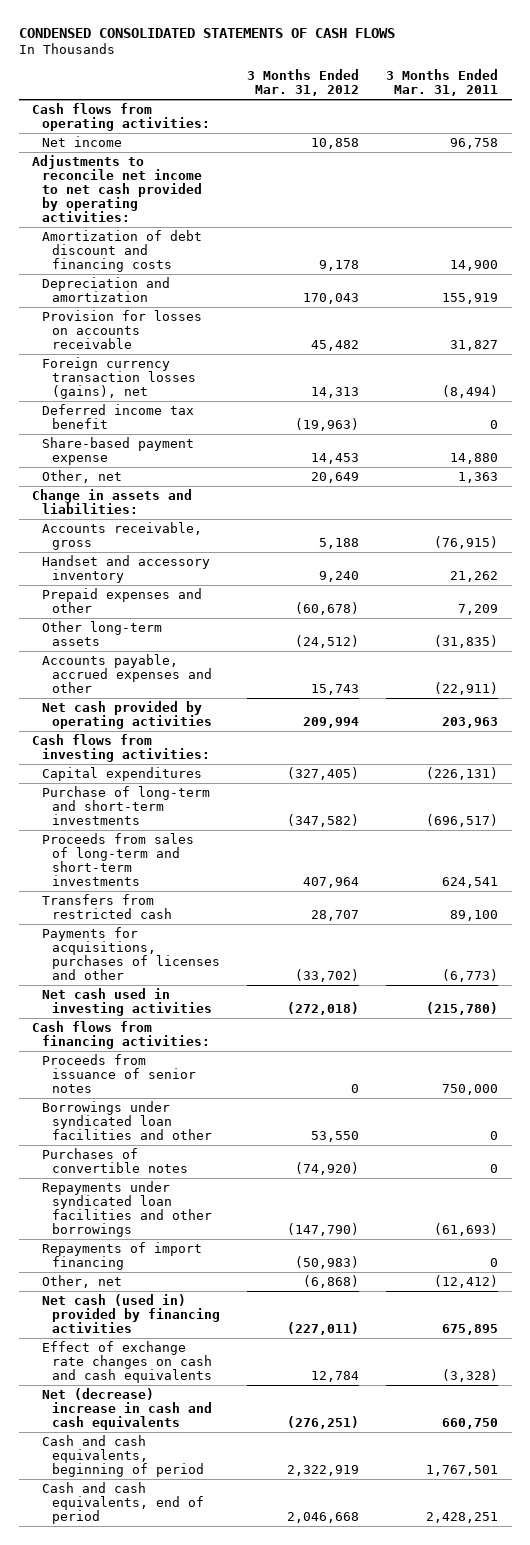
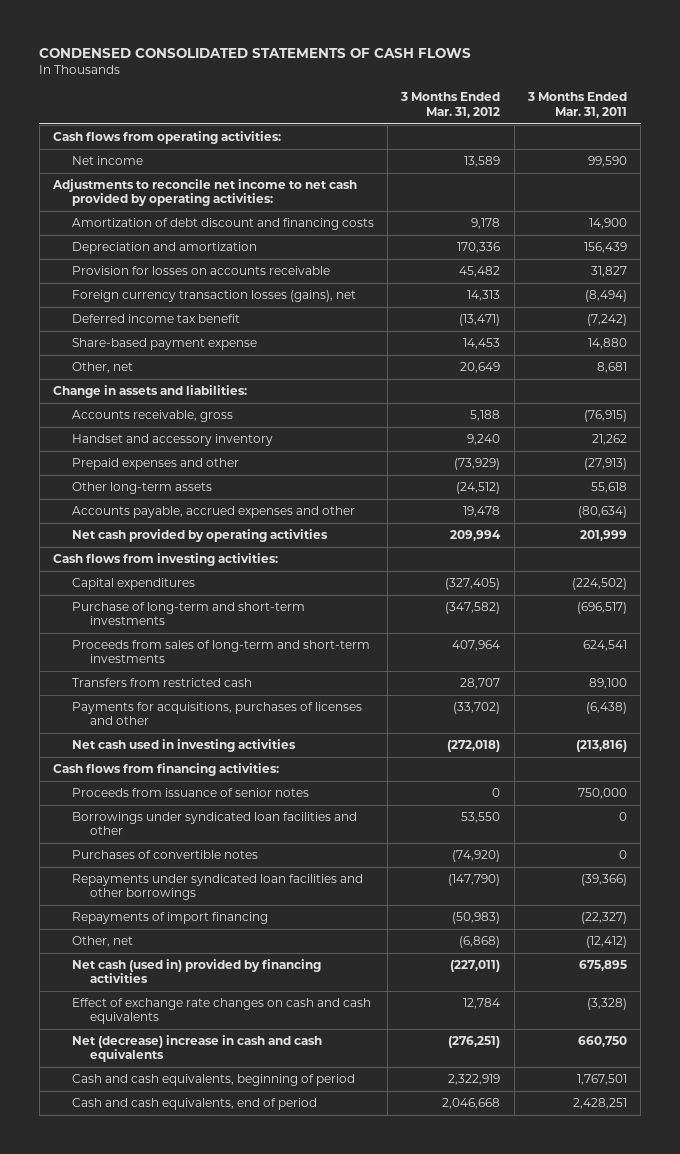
- Net income | 10,858 | 96,758
+ Net income | 13,589 | 99,590
- Depreciation and amortization | 170,043 | 155,919
+ Depreciation and amortization | 170,336 | 156,439
- Deferred income tax benefit | (19,963) | 0
+ Deferred income tax benefit | (13,471) | (7,242)
- Other, net | 20,649 | 1,363
+ Other, net | 20,649 | 8,681
- Prepaid expenses and other | (60,678) | 7,209
- Other long-term assets | (24,512) | (31,835)
- Accounts payable, accrued expenses and other | 15,743 | (22,911)
- Net cash provided by operating activities | 209,994 | 203,963
+ Prepaid expenses and other | (73,929) | (27,913)
+ Other long-term assets | (24,512) | 55,618
+ Accounts payable, accrued expenses and other | 19,478 | (80,634)
+ Net cash provided by operating activities | 209,994 | 201,999
- Capital expenditures | (327,405) | (226,131)
+ Capital expenditures | (327,405) | (224,502)
- Payments for acquisitions, purchases of licenses and other | (33,702) | (6,773)
- Net cash used in investing activities | (272,018) | (215,780)
+ Payments for acquisitions, purchases of licenses and other | (33,702) | (6,438)
+ Net cash used in investing activities | (272,018) | (213,816)
- Repayments under syndicated loan facilities and other borrowings | (147,790) | (61,693)
- Repayments of import financing | (50,983) | 0
+ Repayments under syndicated loan facilities and other borrowings | (147,790) | (39,366)
+ Repayments of import financing | (50,983) | (22,327)

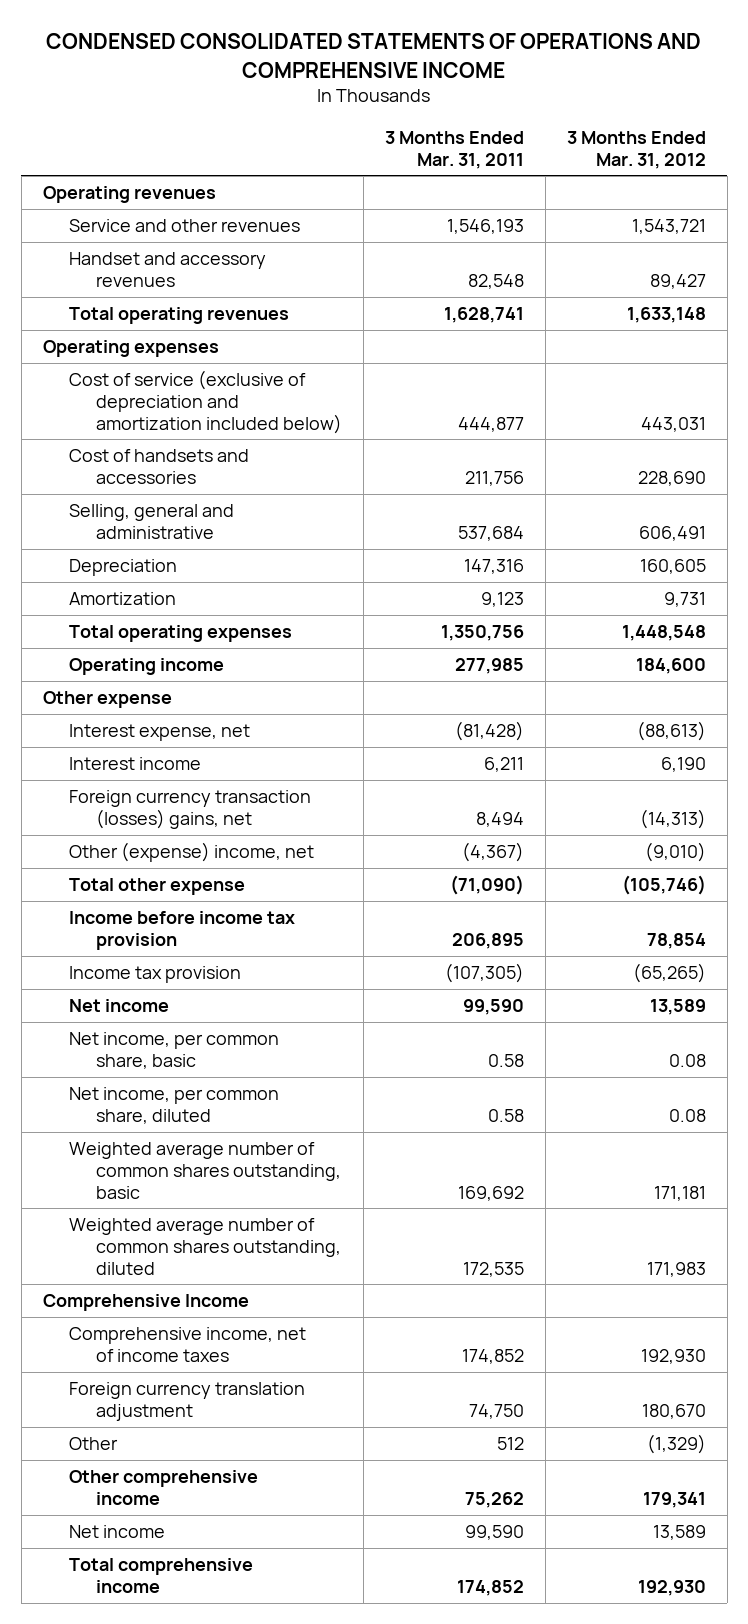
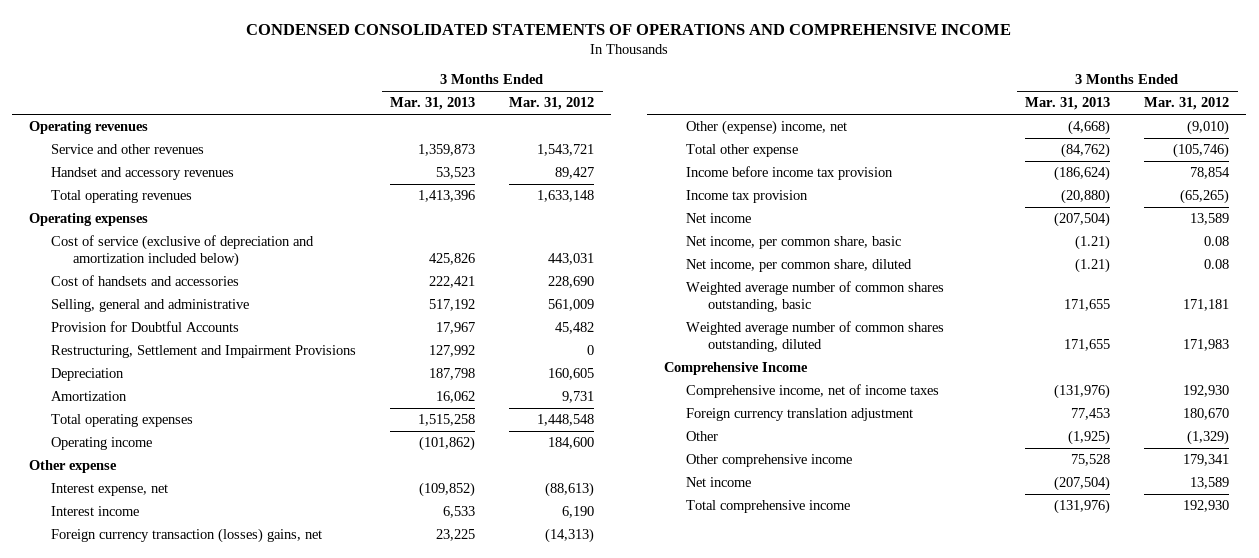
- | 3 Months Ended Mar. 31, 2011 | 3 Months Ended Mar. 31, 2012
+ | 3 Months Ended Mar. 31, 2013 | 3 Months Ended Mar. 31, 2012
- Selling, general and administrative | 537,684 | 606,491
+ Selling, general and administrative | 517,192 | 561,009
+ Provision for Doubtful Accounts | 17,967 | 45,482
+ Restructuring, Settlement and Impairment Provisions | 127,992 | 0

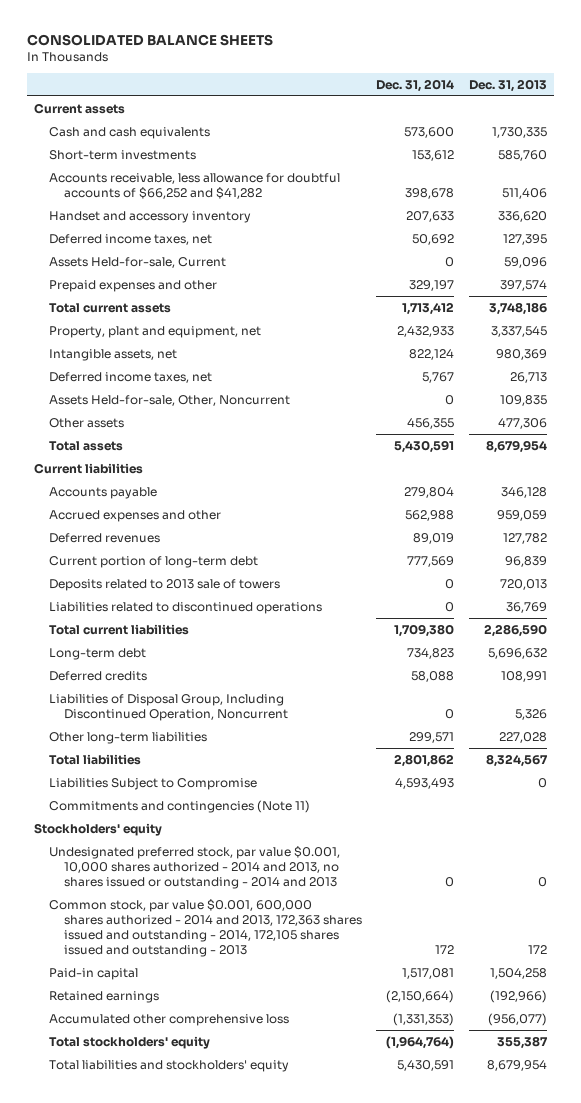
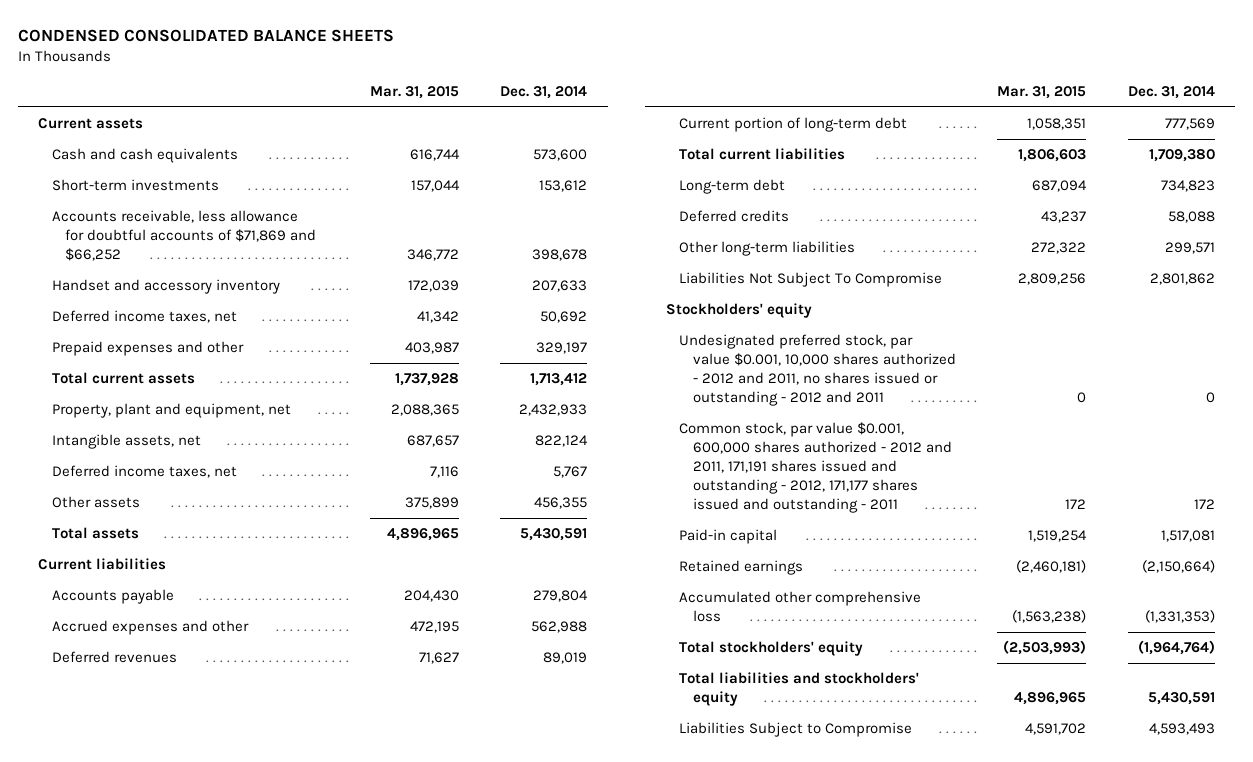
- CONSOLIDATED BALANCE SHEETS
+ CONDENSED CONSOLIDATED BALANCE SHEETS
- | Dec. 31, 2014 | Dec. 31, 2013
+ | Mar. 31, 2015 | Dec. 31, 2014
- Accounts receivable, less allowance for doubtful accounts of $66,252 and $41,282 | 398,678 | 511,406
+ Accounts receivable, less allowance for doubtful accounts of $71,869 and $66,252 | 346,772 | 398,678
- Assets Held-for-sale, Current | 0 | 59,096
- Assets Held-for-sale, Other, Noncurrent | 0 | 109,835
- Deposits related to 2013 sale of towers | 0 | 720,013
- Liabilities related to discontinued operations | 0 | 36,769
- Liabilities of Disposal Group, Including Discontinued Operation, Noncurrent | 0 | 5,326
- Total liabilities | 2,801,862 | 8,324,567
- Commitments and contingencies (Note 11)
+ Liabilities Not Subject To Compromise | 2,809,256 | 2,801,862
- Undesignated preferred stock, par value $0.001, 10,000 shares authorized - 2014 and 2013, no shares issued or outstanding - 2014 and 2013 | 0 | 0
- Common stock, par value $0.001, 600,000 shares authorized - 2014 and 2013, 172,363 shares issued and outstanding - 2014, 172,105 shares issued and outstanding - 2013 | 172 | 172
+ Undesignated preferred stock, par value $0.001, 10,000 shares authorized - 2012 and 2011, no shares issued or outstanding - 2012 and 2011 | 0 | 0
+ Common stock, par value $0.001, 600,000 shares authorized - 2012 and 2011, 171,191 shares issued and outstanding - 2012, 171,177 shares issued and outstanding - 2011 | 172 | 172
moved down: Liabilities Subject to Compromise | 4,591,702 | 4,593,493

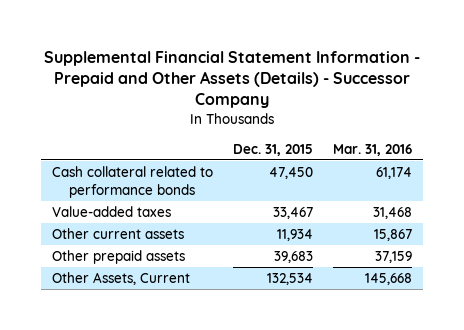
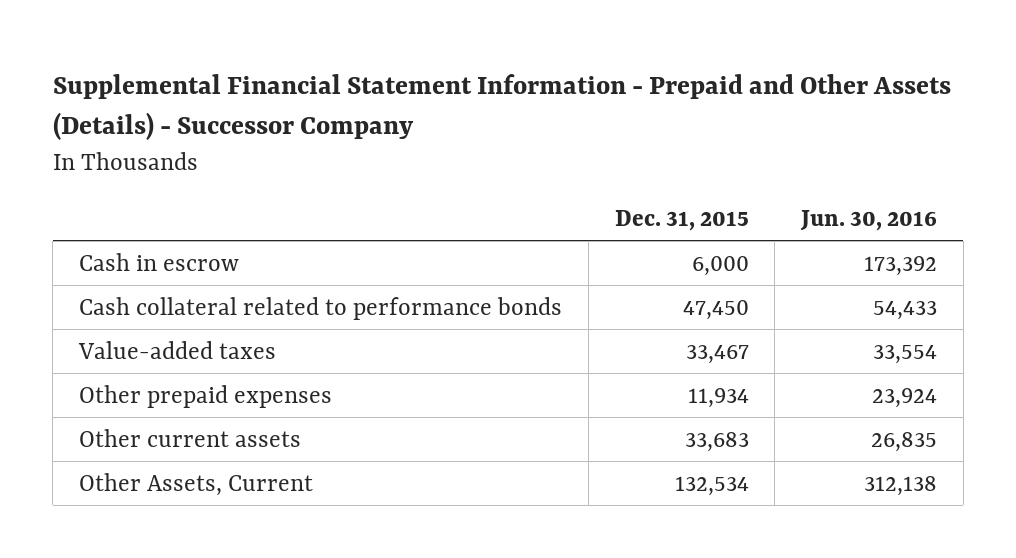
- | Dec. 31, 2015 | Mar. 31, 2016
+ | Dec. 31, 2015 | Jun. 30, 2016
+ Cash in escrow | 6,000 | 173,392
- Other current assets | 11,934 | 15,867
- Other prepaid assets | 39,683 | 37,159
+ Other prepaid expenses | 11,934 | 23,924
+ Other current assets | 33,683 | 26,835

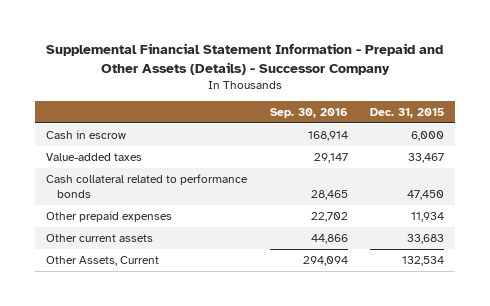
- | Dec. 31, 2015 | Jun. 30, 2016
+ | Sep. 30, 2016 | Dec. 31, 2015
moved down: Cash collateral related to performance bonds | 28,465 | 47,450

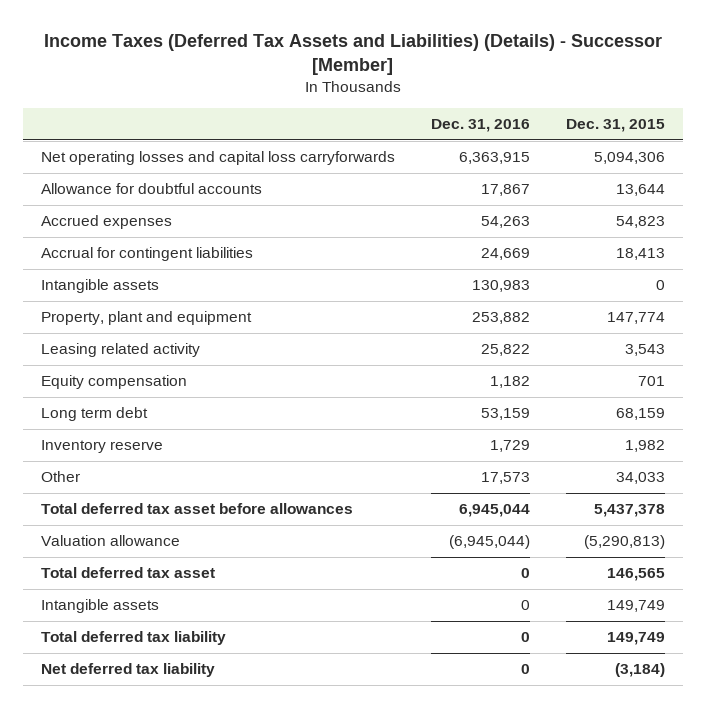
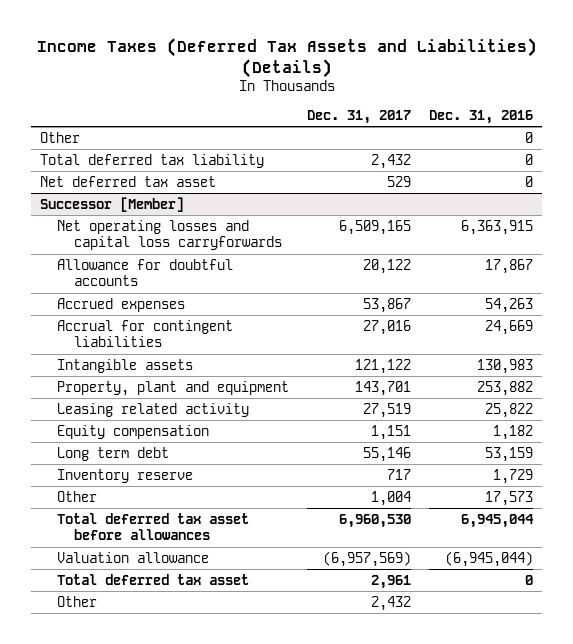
- Income Taxes (Deferred Tax Assets and Liabilities) (Details) - Successor [Member]
+ Income Taxes (Deferred Tax Assets and Liabilities) (Details)
- | Dec. 31, 2016 | Dec. 31, 2015
+ | Dec. 31, 2017 | Dec. 31, 2016
+ Other | | 0
moved up: Total deferred tax liability | 2,432 | 0
+ Net deferred tax asset | 529 | 0
+ Successor [Member]
- Intangible assets | 0 | 149,749
- Net deferred tax liability | 0 | (3,184)
+ Other | 2,432 |

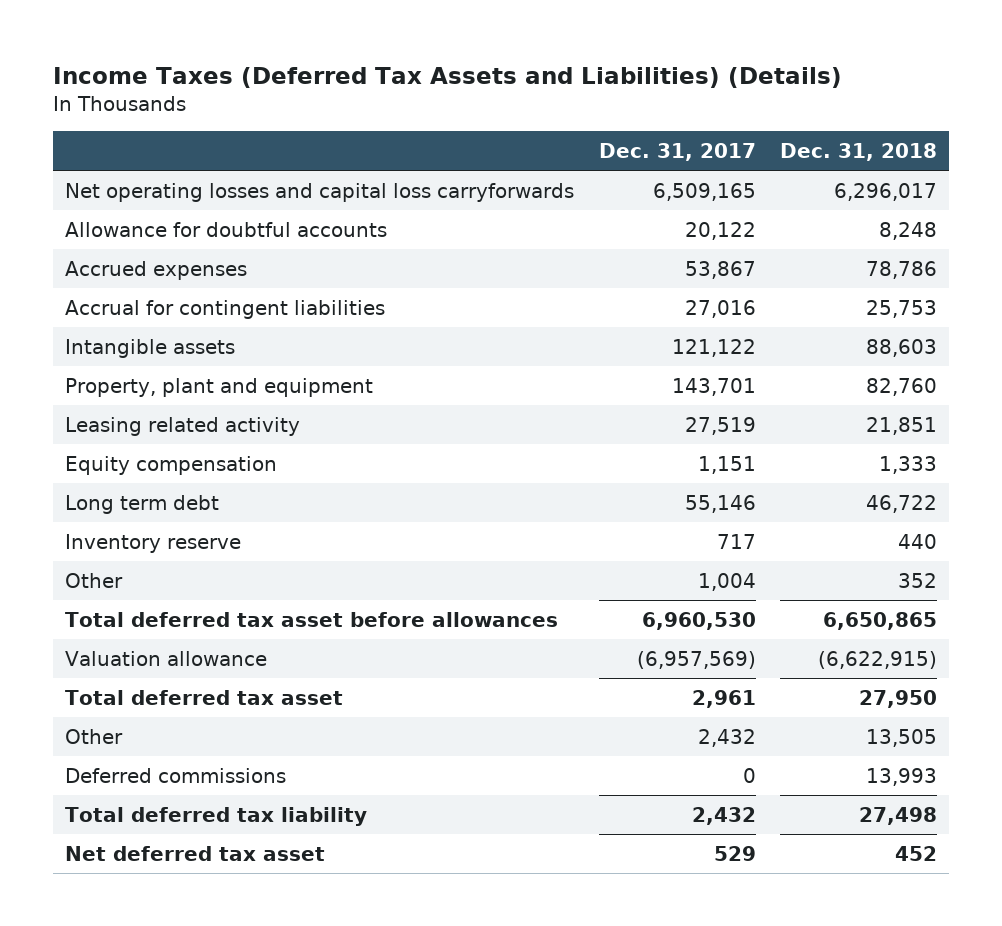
- | Dec. 31, 2017 | Dec. 31, 2016
+ | Dec. 31, 2017 | Dec. 31, 2018
- Other | | 0
- Successor [Member]
+ Deferred commissions | 0 | 13,993
moved down: Total deferred tax liability | 2,432 | 27,498
moved down: Net deferred tax asset | 529 | 452

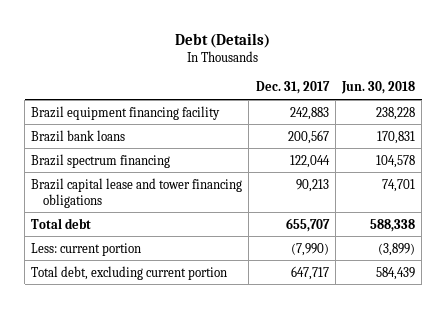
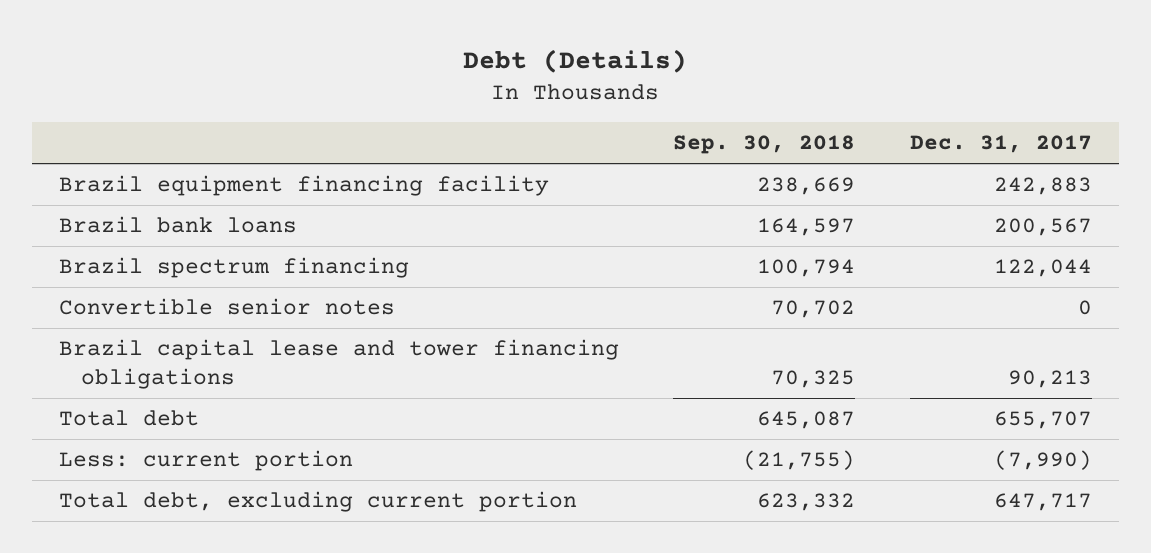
- | Dec. 31, 2017 | Jun. 30, 2018
+ | Sep. 30, 2018 | Dec. 31, 2017
+ Convertible senior notes | 70,702 | 0

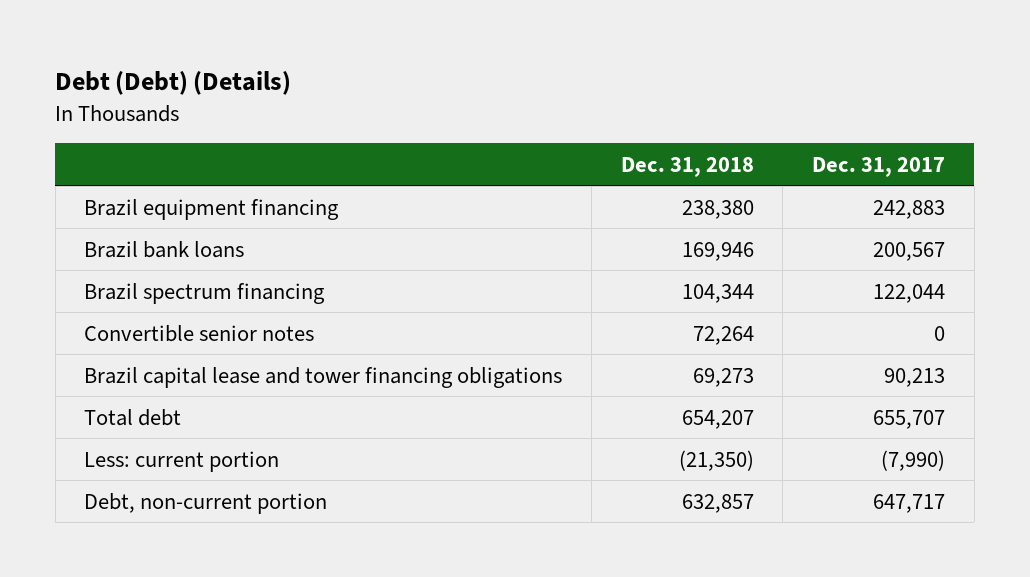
- Debt (Details)
+ Debt (Debt) (Details)
- | Sep. 30, 2018 | Dec. 31, 2017
+ | Dec. 31, 2018 | Dec. 31, 2017
- Brazil equipment financing facility | 238,669 | 242,883
+ Brazil equipment financing | 238,380 | 242,883
- Total debt, excluding current portion | 623,332 | 647,717
+ Debt, non-current portion | 632,857 | 647,717

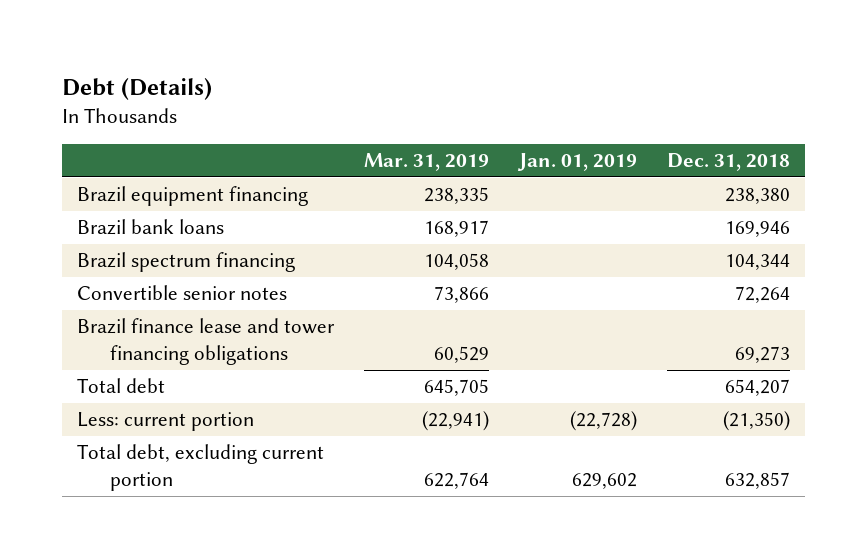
- Debt (Debt) (Details)
+ Debt (Details)
- | Dec. 31, 2018 | Dec. 31, 2017
+ | Mar. 31, 2019 | Jan. 01, 2019 | Dec. 31, 2018
- Brazil capital lease and tower financing obligations | 69,273 | 90,213
+ Brazil finance lease and tower financing obligations | 60,529 | | 69,273
- Debt, non-current portion | 632,857 | 647,717
+ Total debt, excluding current portion | 622,764 | 629,602 | 632,857

